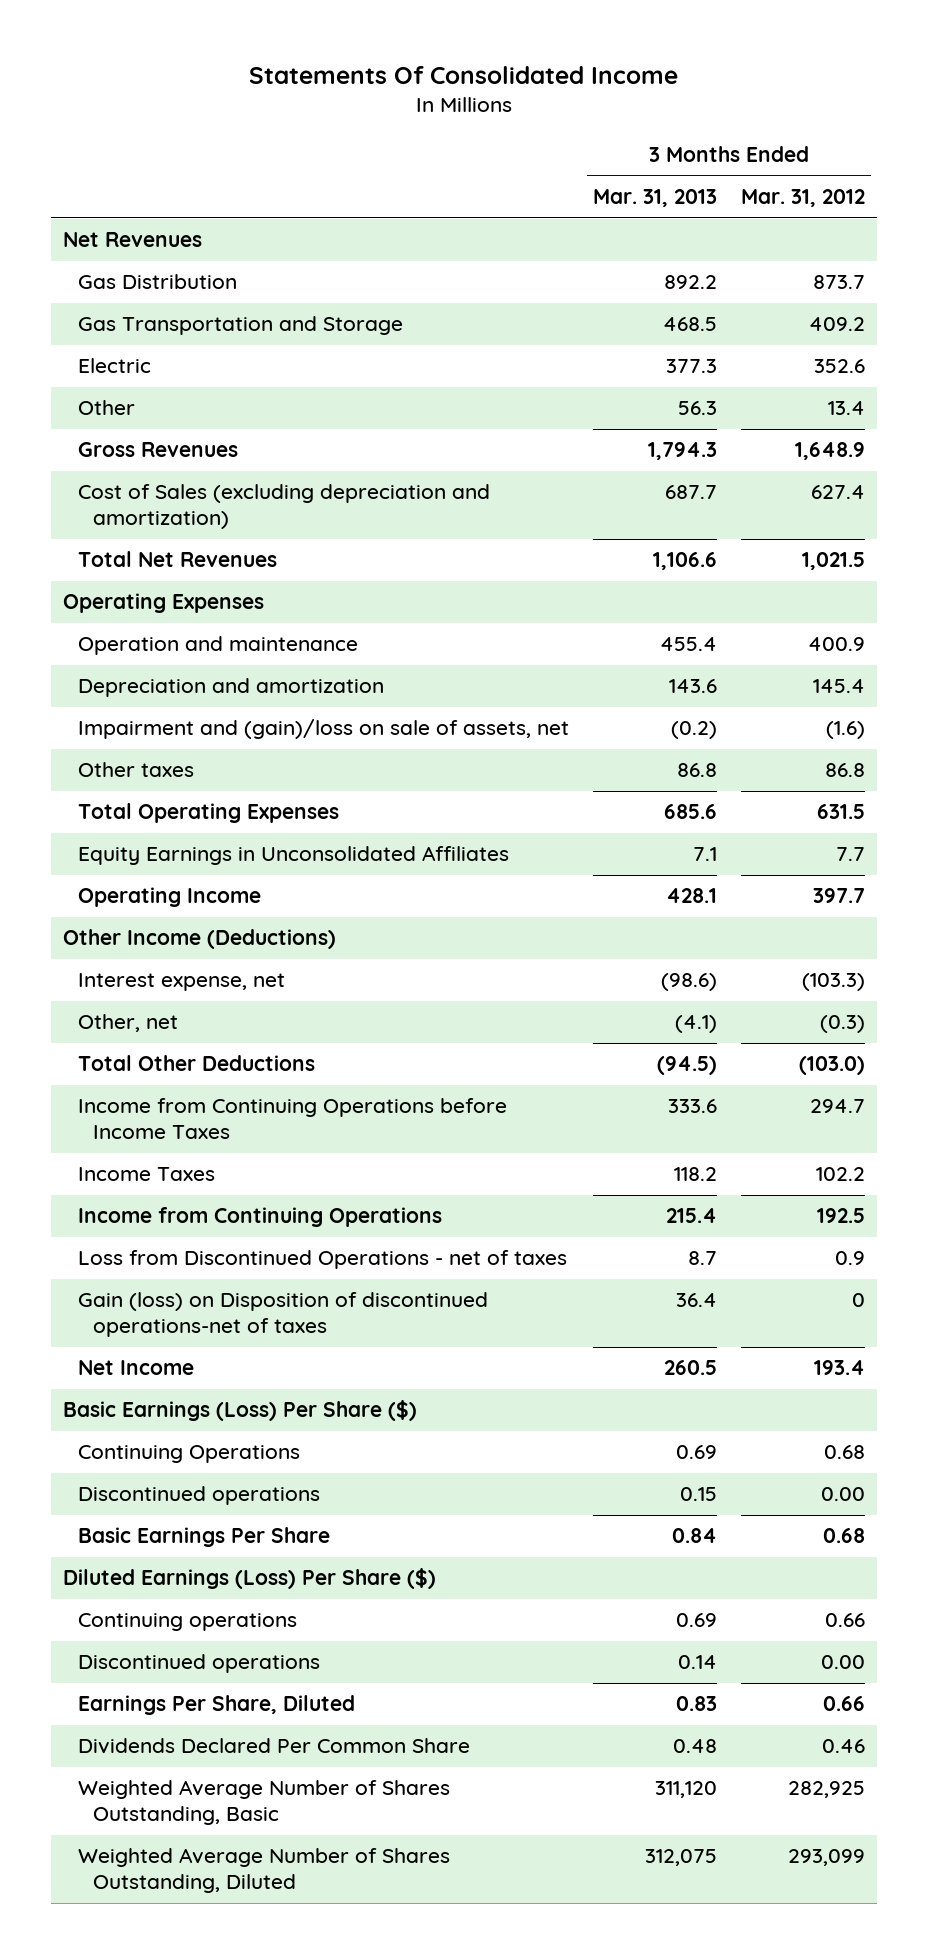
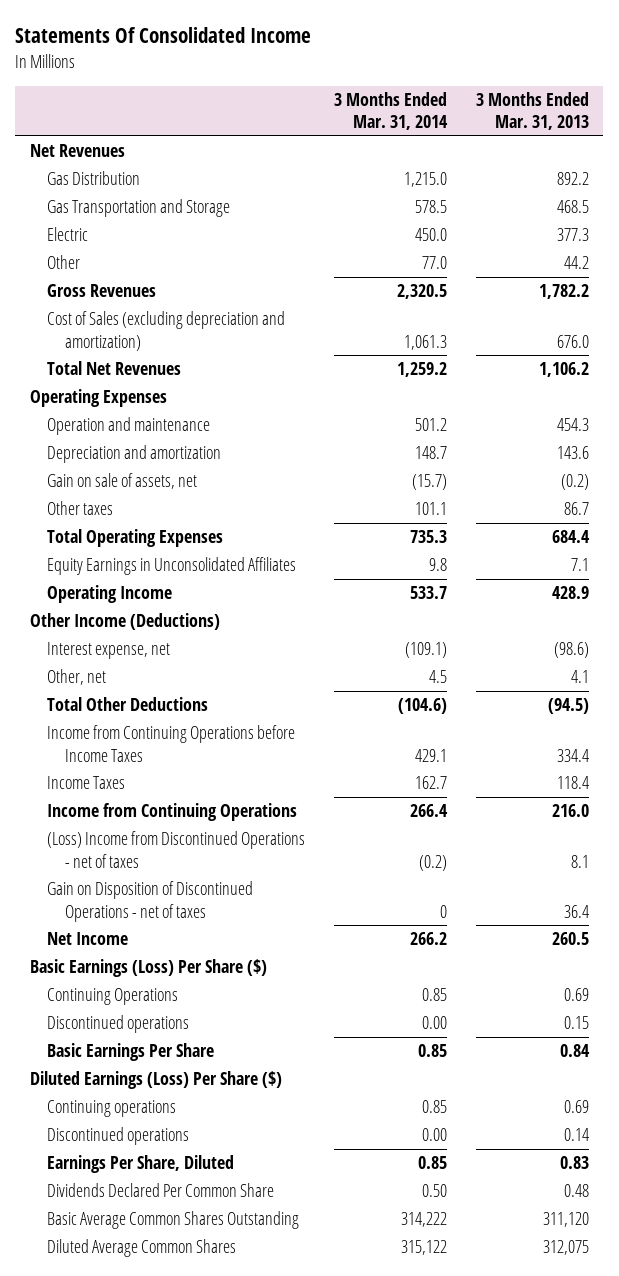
- | 3 Months Ended Mar. 31, 2013 | 3 Months Ended Mar. 31, 2012
+ | 3 Months Ended Mar. 31, 2014 | 3 Months Ended Mar. 31, 2013
- Other | 56.3 | 13.4
- Gross Revenues | 1,794.3 | 1,648.9
- Cost of Sales (excluding depreciation and amortization) | 687.7 | 627.4
- Total Net Revenues | 1,106.6 | 1,021.5
+ Other | 77.0 | 44.2
+ Gross Revenues | 2,320.5 | 1,782.2
+ Cost of Sales (excluding depreciation and amortization) | 1,061.3 | 676.0
+ Total Net Revenues | 1,259.2 | 1,106.2
- Operation and maintenance | 455.4 | 400.9
+ Operation and maintenance | 501.2 | 454.3
- Impairment and (gain)/loss on sale of assets, net | (0.2) | (1.6)
- Other taxes | 86.8 | 86.8
- Total Operating Expenses | 685.6 | 631.5
+ Gain on sale of assets, net | (15.7) | (0.2)
+ Other taxes | 101.1 | 86.7
+ Total Operating Expenses | 735.3 | 684.4
- Operating Income | 428.1 | 397.7
+ Operating Income | 533.7 | 428.9
- Other, net | (4.1) | (0.3)
+ Other, net | 4.5 | 4.1
- Income from Continuing Operations before Income Taxes | 333.6 | 294.7
- Income Taxes | 118.2 | 102.2
- Income from Continuing Operations | 215.4 | 192.5
- Loss from Discontinued Operations - net of taxes | 8.7 | 0.9
- Gain (loss) on Disposition of discontinued operations-net of taxes | 36.4 | 0
+ Income from Continuing Operations before Income Taxes | 429.1 | 334.4
+ Income Taxes | 162.7 | 118.4
+ Income from Continuing Operations | 266.4 | 216.0
+ (Loss) Income from Discontinued Operations - net of taxes | (0.2) | 8.1
+ Gain on Disposition of Discontinued Operations - net of taxes | 0 | 36.4
- Weighted Average Number of Shares Outstanding, Basic | 311,120 | 282,925
- Weighted Average Number of Shares Outstanding, Diluted | 312,075 | 293,099
+ Basic Average Common Shares Outstanding | 314,222 | 311,120
+ Diluted Average Common Shares | 315,122 | 312,075

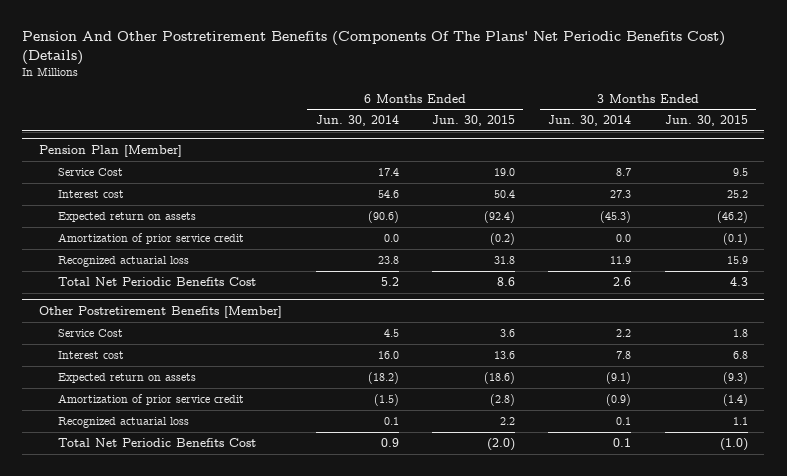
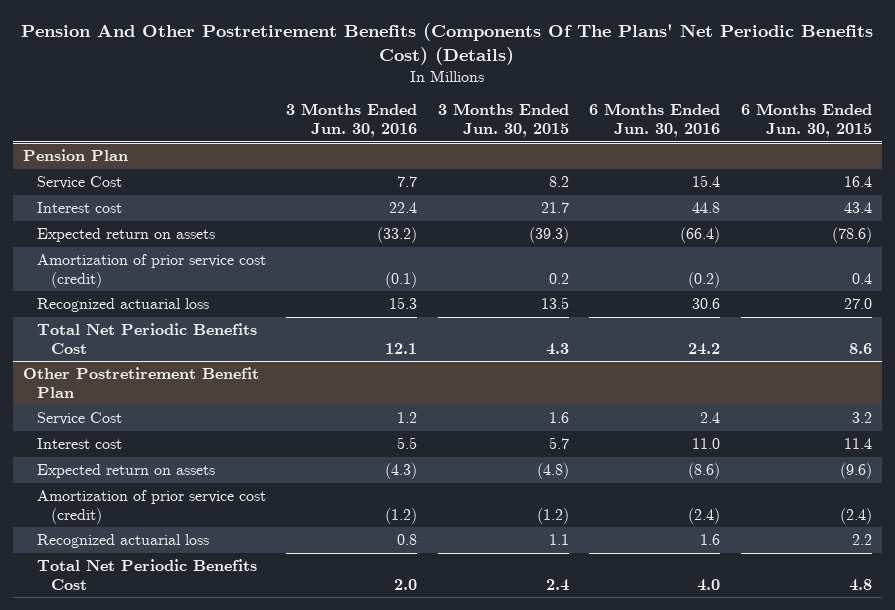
- | 6 Months Ended Jun. 30, 2014 | 6 Months Ended Jun. 30, 2015 | 3 Months Ended Jun. 30, 2014 | 3 Months Ended Jun. 30, 2015
+ | 3 Months Ended Jun. 30, 2016 | 3 Months Ended Jun. 30, 2015 | 6 Months Ended Jun. 30, 2016 | 6 Months Ended Jun. 30, 2015
- Pension Plan [Member]
- Service Cost | 17.4 | 19.0 | 8.7 | 9.5
- Interest cost | 54.6 | 50.4 | 27.3 | 25.2
- Expected return on assets | (90.6) | (92.4) | (45.3) | (46.2)
- Amortization of prior service credit | 0.0 | (0.2) | 0.0 | (0.1)
- Recognized actuarial loss | 23.8 | 31.8 | 11.9 | 15.9
+ Pension Plan
+ Service Cost | 7.7 | 8.2 | 15.4 | 16.4
+ Interest cost | 22.4 | 21.7 | 44.8 | 43.4
+ Expected return on assets | (33.2) | (39.3) | (66.4) | (78.6)
+ Amortization of prior service cost (credit) | (0.1) | 0.2 | (0.2) | 0.4
+ Recognized actuarial loss | 15.3 | 13.5 | 30.6 | 27.0
- Other Postretirement Benefits [Member]
- Service Cost | 4.5 | 3.6 | 2.2 | 1.8
- Interest cost | 16.0 | 13.6 | 7.8 | 6.8
- Expected return on assets | (18.2) | (18.6) | (9.1) | (9.3)
- Amortization of prior service credit | (1.5) | (2.8) | (0.9) | (1.4)
+ Other Postretirement Benefit Plan
+ Service Cost | 1.2 | 1.6 | 2.4 | 3.2
+ Interest cost | 5.5 | 5.7 | 11.0 | 11.4
+ Expected return on assets | (4.3) | (4.8) | (8.6) | (9.6)
+ Amortization of prior service cost (credit) | (1.2) | (1.2) | (2.4) | (2.4)
- Total Net Periodic Benefits Cost | 0.9 | (2.0) | 0.1 | (1.0)
+ Total Net Periodic Benefits Cost | 2.0 | 2.4 | 4.0 | 4.8

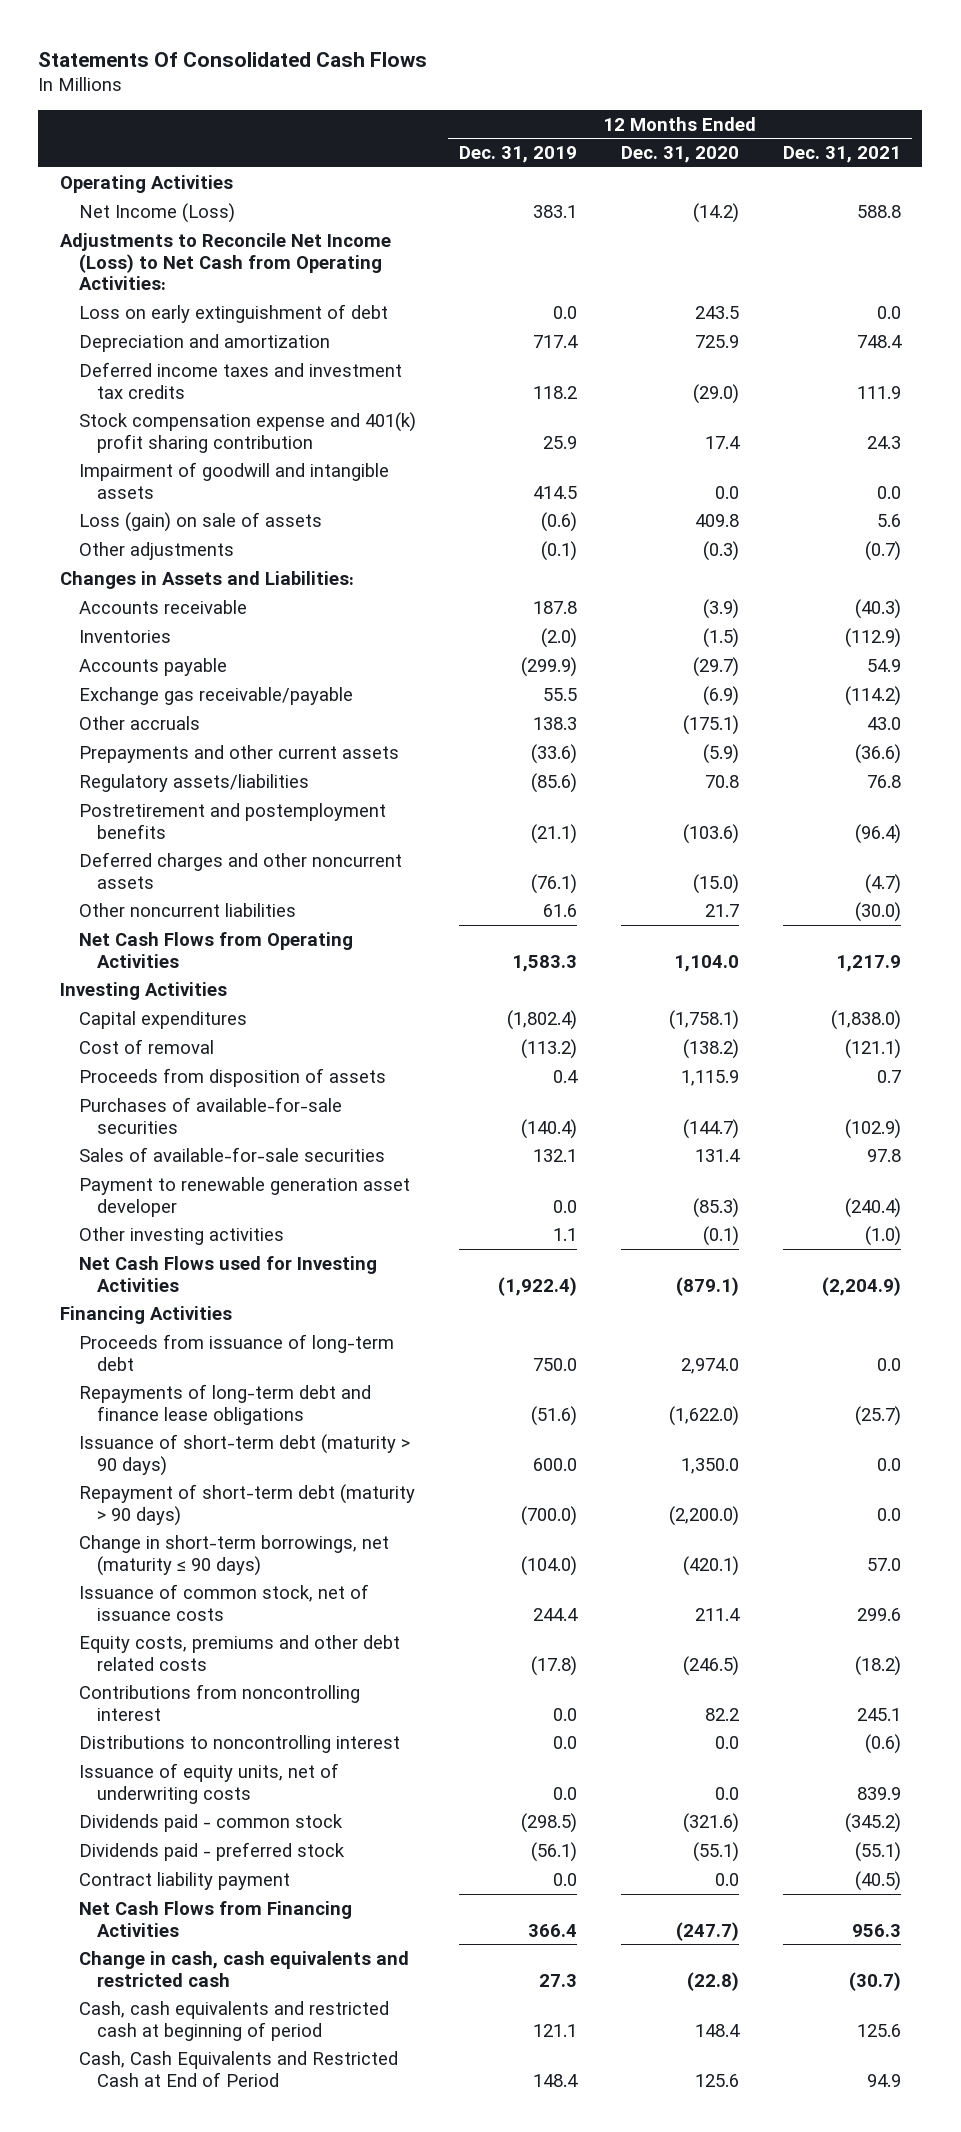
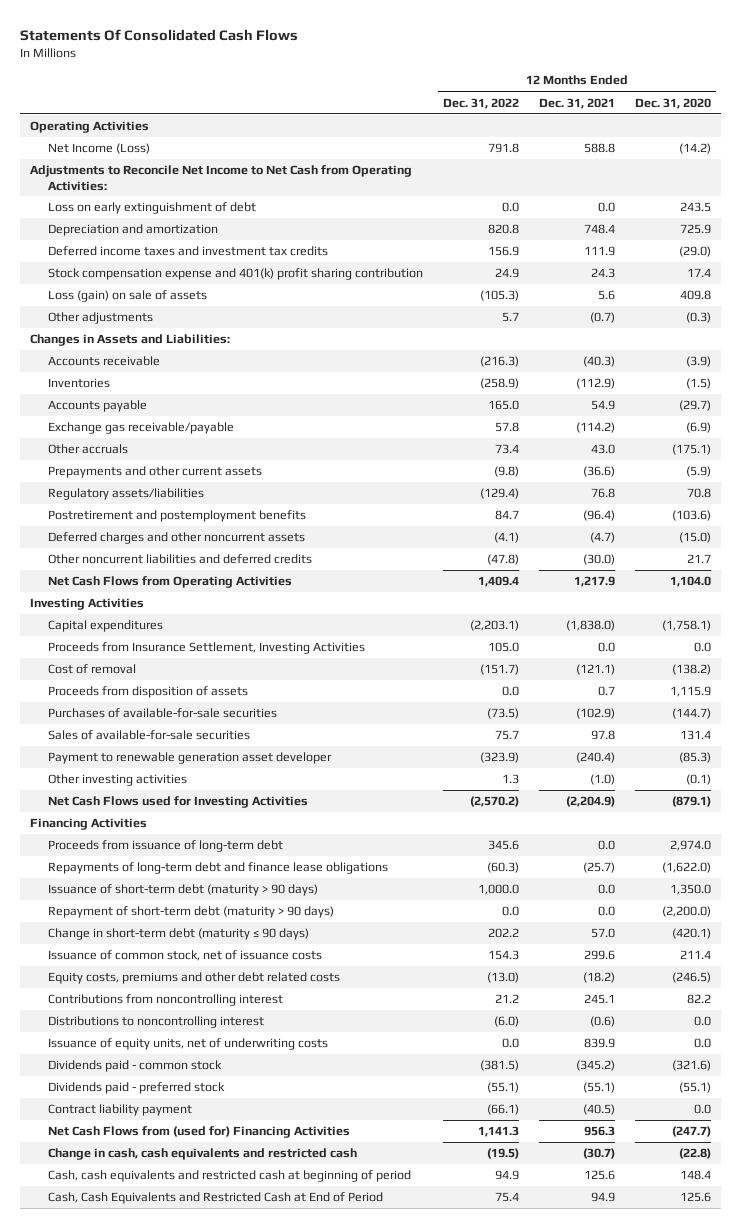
- | 12 Months Ended Dec. 31, 2019 | 12 Months Ended Dec. 31, 2020 | 12 Months Ended Dec. 31, 2021
+ | 12 Months Ended Dec. 31, 2022 | 12 Months Ended Dec. 31, 2021 | 12 Months Ended Dec. 31, 2020
- Adjustments to Reconcile Net Income (Loss) to Net Cash from Operating Activities:
+ Adjustments to Reconcile Net Income to Net Cash from Operating Activities:
- Impairment of goodwill and intangible assets | 414.5 | 0.0 | 0.0
- Other noncurrent liabilities | 61.6 | 21.7 | (30.0)
+ Other noncurrent liabilities and deferred credits | (47.8) | (30.0) | 21.7
+ Proceeds from Insurance Settlement, Investing Activities | 105.0 | 0.0 | 0.0
- Change in short-term borrowings, net (maturity ≤ 90 days) | (104.0) | (420.1) | 57.0
+ Change in short-term debt (maturity ≤ 90 days) | 202.2 | 57.0 | (420.1)
- Net Cash Flows from Financing Activities | 366.4 | (247.7) | 956.3
+ Net Cash Flows from (used for) Financing Activities | 1,141.3 | 956.3 | (247.7)

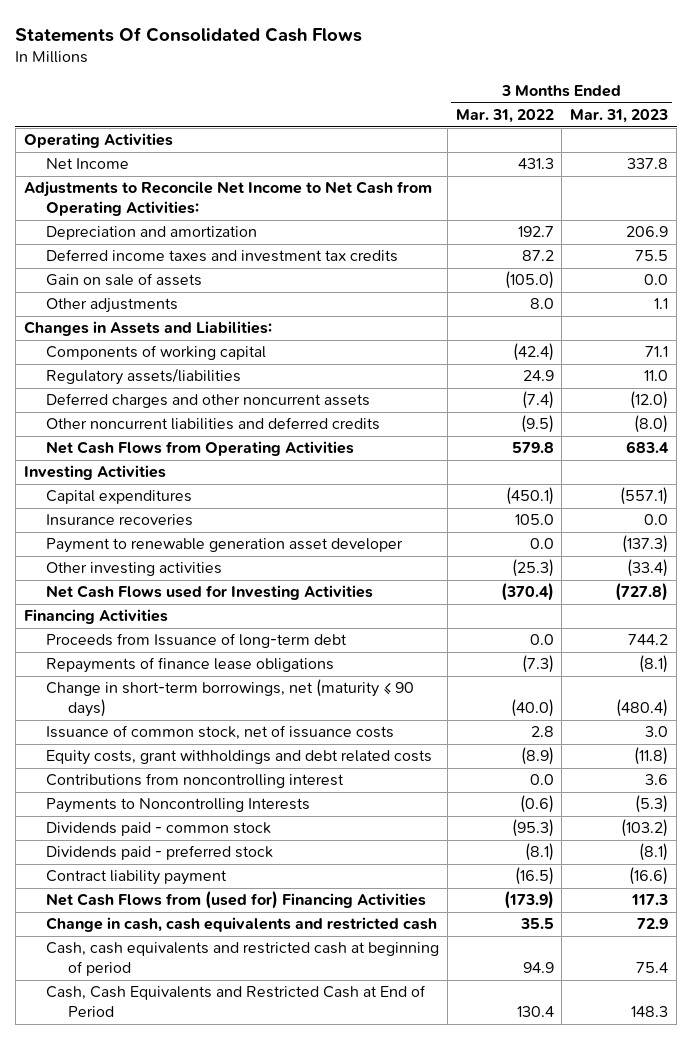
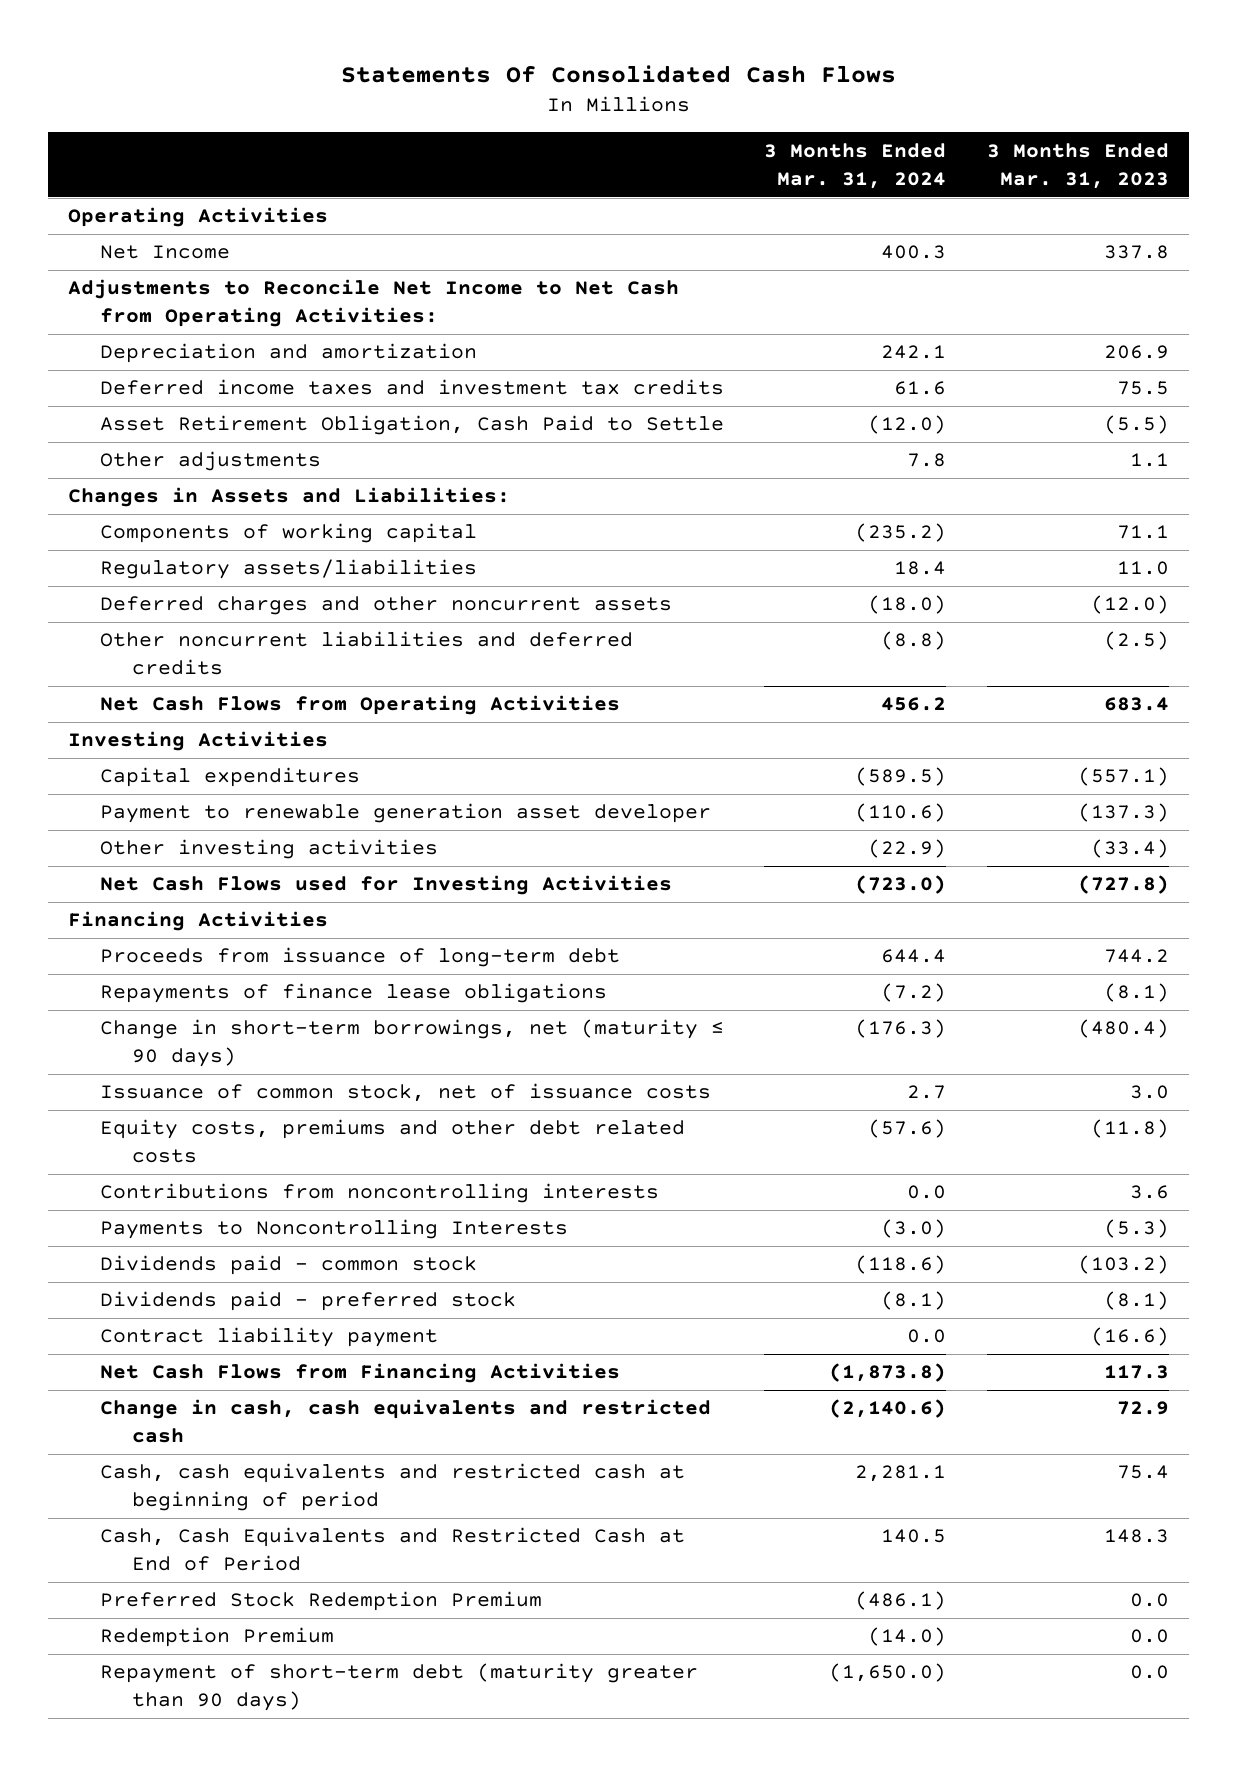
- | 3 Months Ended Mar. 31, 2022 | 3 Months Ended Mar. 31, 2023
+ | 3 Months Ended Mar. 31, 2024 | 3 Months Ended Mar. 31, 2023
- Gain on sale of assets | (105.0) | 0.0
+ Asset Retirement Obligation, Cash Paid to Settle | (12.0) | (5.5)
- Other noncurrent liabilities and deferred credits | (9.5) | (8.0)
+ Other noncurrent liabilities and deferred credits | (8.8) | (2.5)
- Insurance recoveries | 105.0 | 0.0
- Proceeds from Issuance of long-term debt | 0.0 | 744.2
+ Proceeds from issuance of long-term debt | 644.4 | 744.2
- Equity costs, grant withholdings and debt related costs | (8.9) | (11.8)
- Contributions from noncontrolling interest | 0.0 | 3.6
+ Equity costs, premiums and other debt related costs | (57.6) | (11.8)
+ Contributions from noncontrolling interests | 0.0 | 3.6
- Net Cash Flows from (used for) Financing Activities | (173.9) | 117.3
+ Net Cash Flows from Financing Activities | (1,873.8) | 117.3
+ Preferred Stock Redemption Premium | (486.1) | 0.0
+ Redemption Premium | (14.0) | 0.0
+ Repayment of short-term debt (maturity greater than 90 days) | (1,650.0) | 0.0

